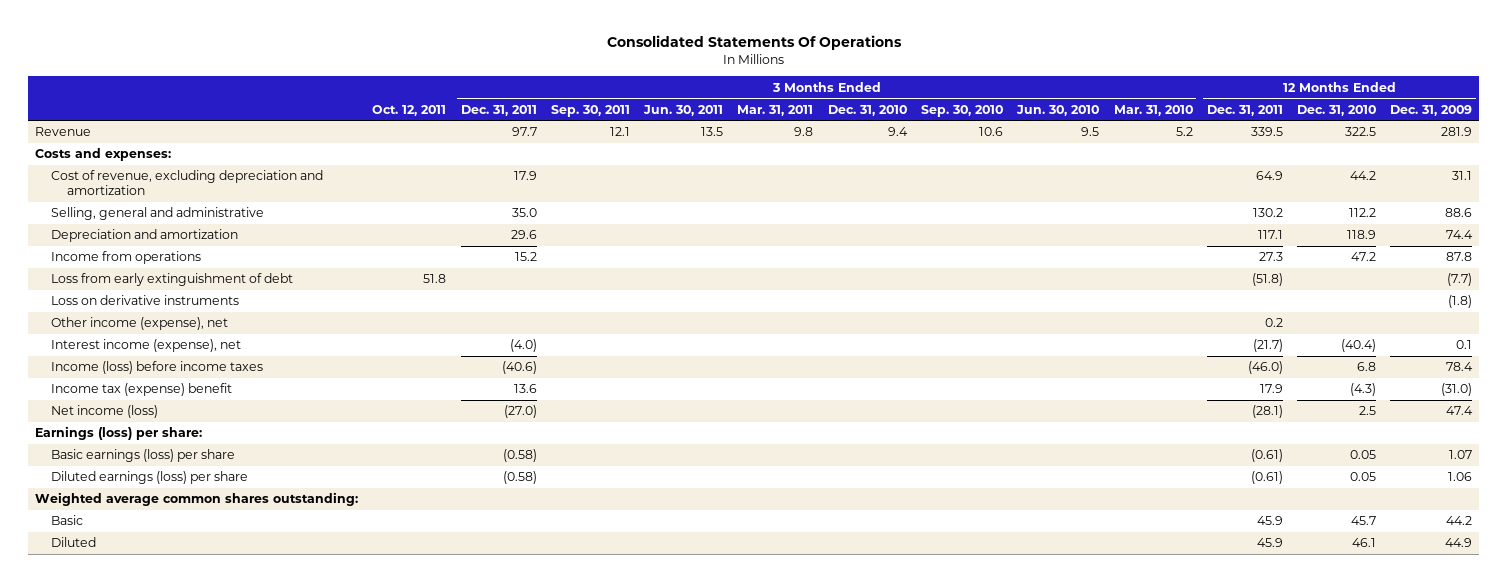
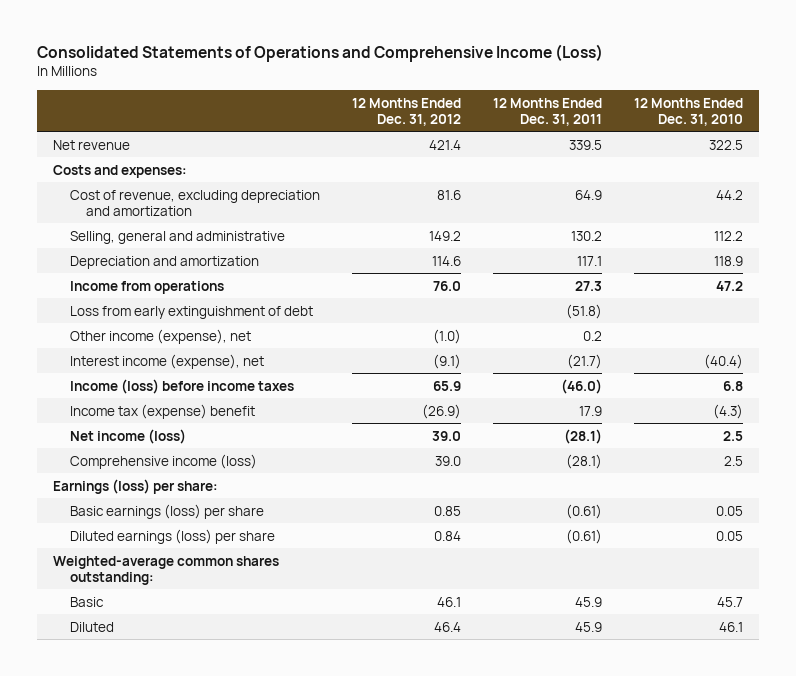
- Consolidated Statements Of Operations
+ Consolidated Statements of Operations and Comprehensive Income (Loss)
- | Oct. 12, 2011 | 3 Months Ended Dec. 31, 2011 | 3 Months Ended Sep. 30, 2011 | 3 Months Ended Jun. 30, 2011 | 3 Months Ended Mar. 31, 2011 | 3 Months Ended Dec. 31, 2010 | 3 Months Ended Sep. 30, 2010 | 3 Months Ended Jun. 30, 2010 | 3 Months Ended Mar. 31, 2010 | 12 Months Ended Dec. 31, 2011 | 12 Months Ended Dec. 31, 2010 | 12 Months Ended Dec. 31, 2009
+ | 12 Months Ended Dec. 31, 2012 | 12 Months Ended Dec. 31, 2011 | 12 Months Ended Dec. 31, 2010
- Revenue | | 97.7 | 12.1 | 13.5 | 9.8 | 9.4 | 10.6 | 9.5 | 5.2 | 339.5 | 322.5 | 281.9
+ Net revenue | 421.4 | 339.5 | 322.5
- Loss on derivative instruments | | | | | | | | | | | | (1.8)
+ Comprehensive income (loss) | 39.0 | (28.1) | 2.5
- Weighted average common shares outstanding:
+ Weighted-average common shares outstanding:

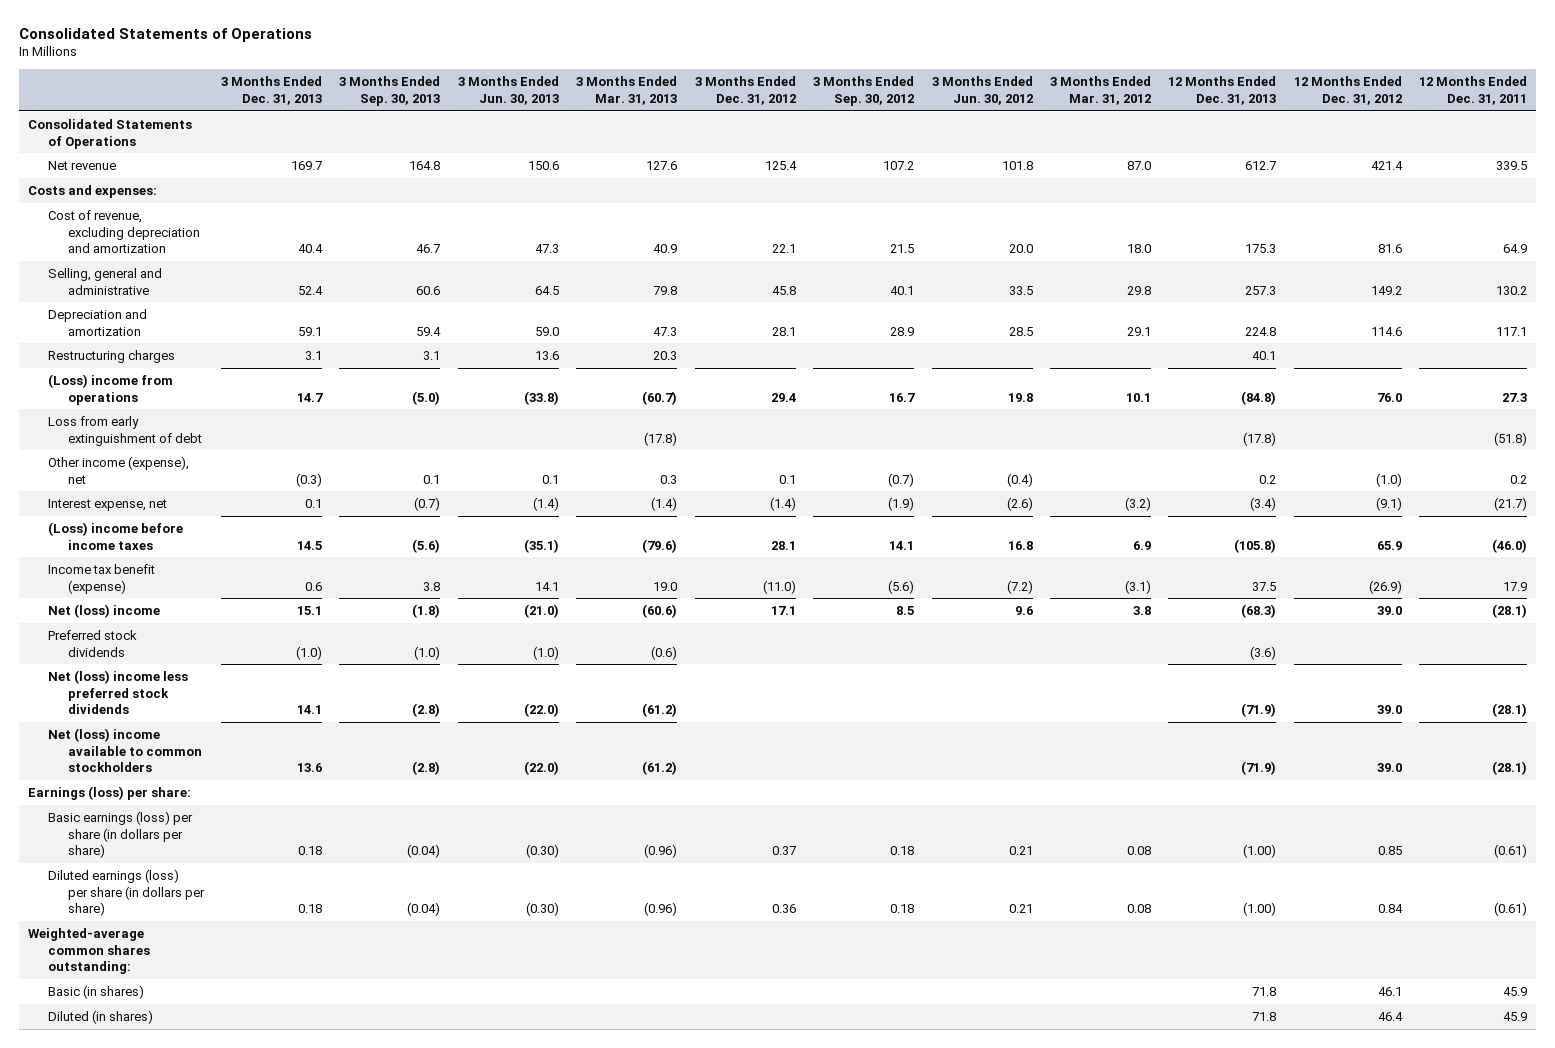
- Consolidated Statements of Operations and Comprehensive Income (Loss)
+ Consolidated Statements of Operations
- | 12 Months Ended Dec. 31, 2012 | 12 Months Ended Dec. 31, 2011 | 12 Months Ended Dec. 31, 2010
+ | 3 Months Ended Dec. 31, 2013 | 3 Months Ended Sep. 30, 2013 | 3 Months Ended Jun. 30, 2013 | 3 Months Ended Mar. 31, 2013 | 3 Months Ended Dec. 31, 2012 | 3 Months Ended Sep. 30, 2012 | 3 Months Ended Jun. 30, 2012 | 3 Months Ended Mar. 31, 2012 | 12 Months Ended Dec. 31, 2013 | 12 Months Ended Dec. 31, 2012 | 12 Months Ended Dec. 31, 2011
+ Consolidated Statements of Operations
- Income from operations | 76.0 | 27.3 | 47.2
+ Restructuring charges | 3.1 | 3.1 | 13.6 | 20.3 | | | | | 40.1 | |
+ (Loss) income from operations | 14.7 | (5.0) | (33.8) | (60.7) | 29.4 | 16.7 | 19.8 | 10.1 | (84.8) | 76.0 | 27.3
- Interest income (expense), net | (9.1) | (21.7) | (40.4)
- Income (loss) before income taxes | 65.9 | (46.0) | 6.8
- Income tax (expense) benefit | (26.9) | 17.9 | (4.3)
- Net income (loss) | 39.0 | (28.1) | 2.5
- Comprehensive income (loss) | 39.0 | (28.1) | 2.5
+ Interest expense, net | 0.1 | (0.7) | (1.4) | (1.4) | (1.4) | (1.9) | (2.6) | (3.2) | (3.4) | (9.1) | (21.7)
+ (Loss) income before income taxes | 14.5 | (5.6) | (35.1) | (79.6) | 28.1 | 14.1 | 16.8 | 6.9 | (105.8) | 65.9 | (46.0)
+ Income tax benefit (expense) | 0.6 | 3.8 | 14.1 | 19.0 | (11.0) | (5.6) | (7.2) | (3.1) | 37.5 | (26.9) | 17.9
+ Net (loss) income | 15.1 | (1.8) | (21.0) | (60.6) | 17.1 | 8.5 | 9.6 | 3.8 | (68.3) | 39.0 | (28.1)
+ Preferred stock dividends | (1.0) | (1.0) | (1.0) | (0.6) | | | | | (3.6) | |
+ Net (loss) income less preferred stock dividends | 14.1 | (2.8) | (22.0) | (61.2) | | | | | (71.9) | 39.0 | (28.1)
+ Net (loss) income available to common stockholders | 13.6 | (2.8) | (22.0) | (61.2) | | | | | (71.9) | 39.0 | (28.1)
- Basic earnings (loss) per share | 0.85 | (0.61) | 0.05
- Diluted earnings (loss) per share | 0.84 | (0.61) | 0.05
+ Basic earnings (loss) per share (in dollars per share) | 0.18 | (0.04) | (0.30) | (0.96) | 0.37 | 0.18 | 0.21 | 0.08 | (1.00) | 0.85 | (0.61)
+ Diluted earnings (loss) per share (in dollars per share) | 0.18 | (0.04) | (0.30) | (0.96) | 0.36 | 0.18 | 0.21 | 0.08 | (1.00) | 0.84 | (0.61)
- Basic | 46.1 | 45.9 | 45.7
- Diluted | 46.4 | 45.9 | 46.1
+ Basic (in shares) | | | | | | | | | 71.8 | 46.1 | 45.9
+ Diluted (in shares) | | | | | | | | | 71.8 | 46.4 | 45.9

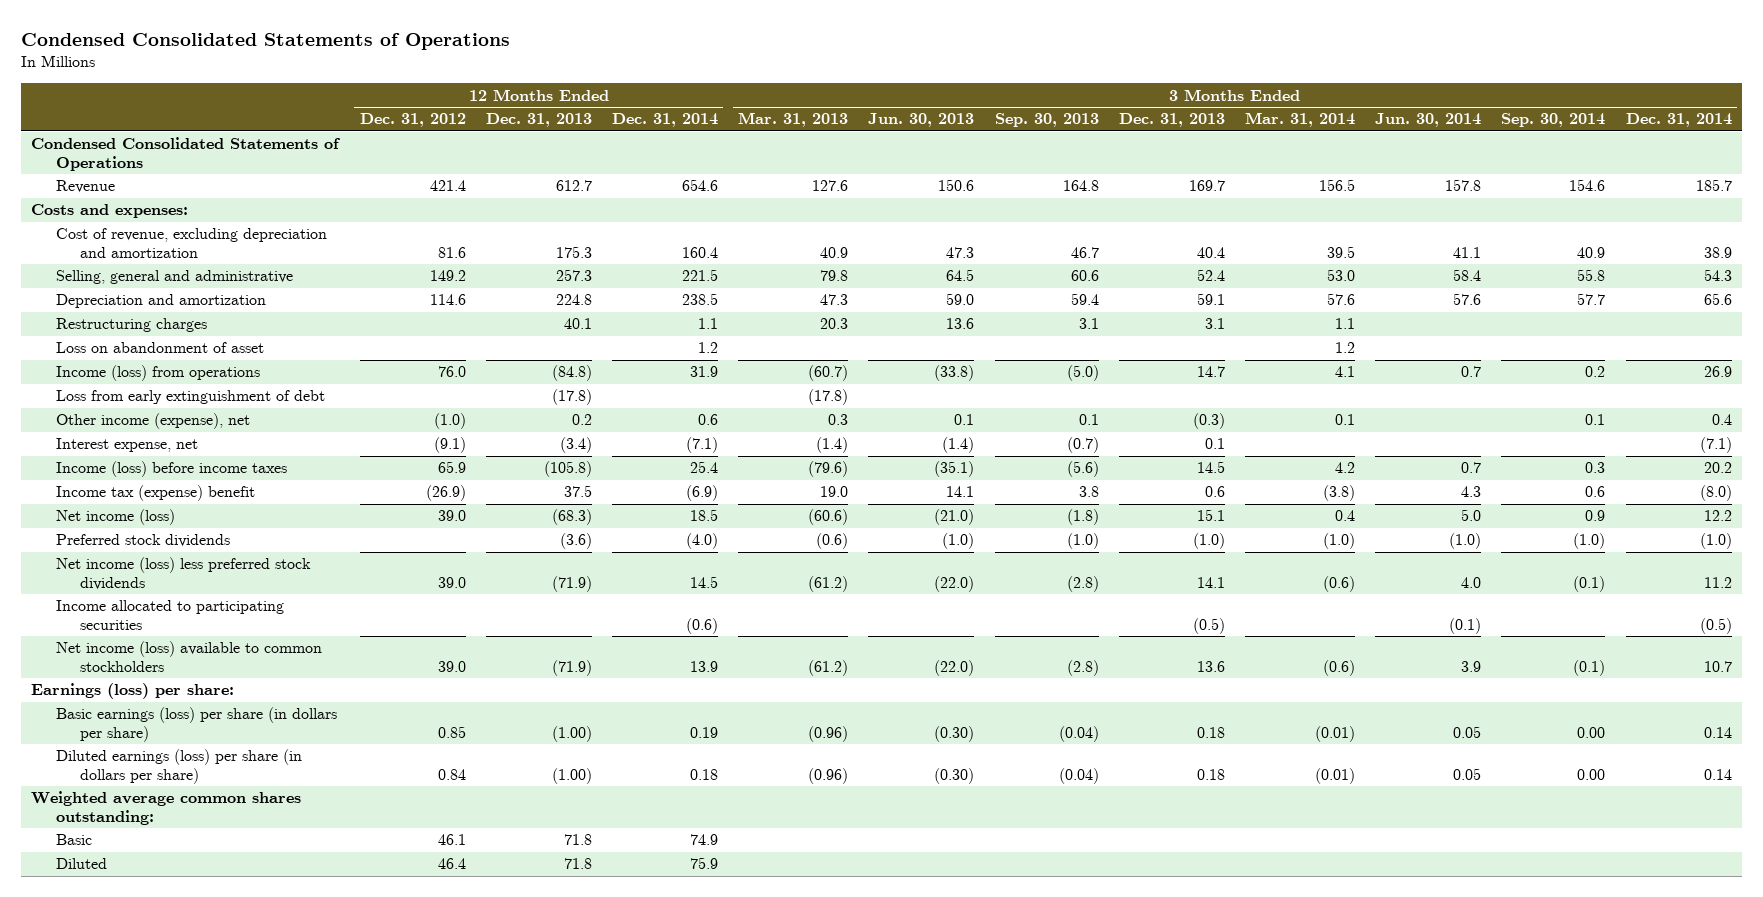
- Consolidated Statements of Operations
+ Condensed Consolidated Statements of Operations
- | 3 Months Ended Dec. 31, 2013 | 3 Months Ended Sep. 30, 2013 | 3 Months Ended Jun. 30, 2013 | 3 Months Ended Mar. 31, 2013 | 3 Months Ended Dec. 31, 2012 | 3 Months Ended Sep. 30, 2012 | 3 Months Ended Jun. 30, 2012 | 3 Months Ended Mar. 31, 2012 | 12 Months Ended Dec. 31, 2013 | 12 Months Ended Dec. 31, 2012 | 12 Months Ended Dec. 31, 2011
+ | 12 Months Ended Dec. 31, 2012 | 12 Months Ended Dec. 31, 2013 | 12 Months Ended Dec. 31, 2014 | 3 Months Ended Mar. 31, 2013 | 3 Months Ended Jun. 30, 2013 | 3 Months Ended Sep. 30, 2013 | 3 Months Ended Dec. 31, 2013 | 3 Months Ended Mar. 31, 2014 | 3 Months Ended Jun. 30, 2014 | 3 Months Ended Sep. 30, 2014 | 3 Months Ended Dec. 31, 2014
- Consolidated Statements of Operations
- Net revenue | 169.7 | 164.8 | 150.6 | 127.6 | 125.4 | 107.2 | 101.8 | 87.0 | 612.7 | 421.4 | 339.5
+ Condensed Consolidated Statements of Operations
+ Revenue | 421.4 | 612.7 | 654.6 | 127.6 | 150.6 | 164.8 | 169.7 | 156.5 | 157.8 | 154.6 | 185.7
- (Loss) income from operations | 14.7 | (5.0) | (33.8) | (60.7) | 29.4 | 16.7 | 19.8 | 10.1 | (84.8) | 76.0 | 27.3
+ Loss on abandonment of asset | | | 1.2 | | | | | 1.2 | | |
+ Income (loss) from operations | 76.0 | (84.8) | 31.9 | (60.7) | (33.8) | (5.0) | 14.7 | 4.1 | 0.7 | 0.2 | 26.9
- (Loss) income before income taxes | 14.5 | (5.6) | (35.1) | (79.6) | 28.1 | 14.1 | 16.8 | 6.9 | (105.8) | 65.9 | (46.0)
- Income tax benefit (expense) | 0.6 | 3.8 | 14.1 | 19.0 | (11.0) | (5.6) | (7.2) | (3.1) | 37.5 | (26.9) | 17.9
- Net (loss) income | 15.1 | (1.8) | (21.0) | (60.6) | 17.1 | 8.5 | 9.6 | 3.8 | (68.3) | 39.0 | (28.1)
+ Income (loss) before income taxes | 65.9 | (105.8) | 25.4 | (79.6) | (35.1) | (5.6) | 14.5 | 4.2 | 0.7 | 0.3 | 20.2
+ Income tax (expense) benefit | (26.9) | 37.5 | (6.9) | 19.0 | 14.1 | 3.8 | 0.6 | (3.8) | 4.3 | 0.6 | (8.0)
+ Net income (loss) | 39.0 | (68.3) | 18.5 | (60.6) | (21.0) | (1.8) | 15.1 | 0.4 | 5.0 | 0.9 | 12.2
- Net (loss) income less preferred stock dividends | 14.1 | (2.8) | (22.0) | (61.2) | | | | | (71.9) | 39.0 | (28.1)
- Net (loss) income available to common stockholders | 13.6 | (2.8) | (22.0) | (61.2) | | | | | (71.9) | 39.0 | (28.1)
+ Net income (loss) less preferred stock dividends | 39.0 | (71.9) | 14.5 | (61.2) | (22.0) | (2.8) | 14.1 | (0.6) | 4.0 | (0.1) | 11.2
+ Income allocated to participating securities | | | (0.6) | | | | (0.5) | | (0.1) | | (0.5)
+ Net income (loss) available to common stockholders | 39.0 | (71.9) | 13.9 | (61.2) | (22.0) | (2.8) | 13.6 | (0.6) | 3.9 | (0.1) | 10.7
- Weighted-average common shares outstanding:
- Basic (in shares) | | | | | | | | | 71.8 | 46.1 | 45.9
- Diluted (in shares) | | | | | | | | | 71.8 | 46.4 | 45.9
+ Weighted average common shares outstanding:
+ Basic | 46.1 | 71.8 | 74.9 | | | | | | | |
+ Diluted | 46.4 | 71.8 | 75.9 | | | | | | | |

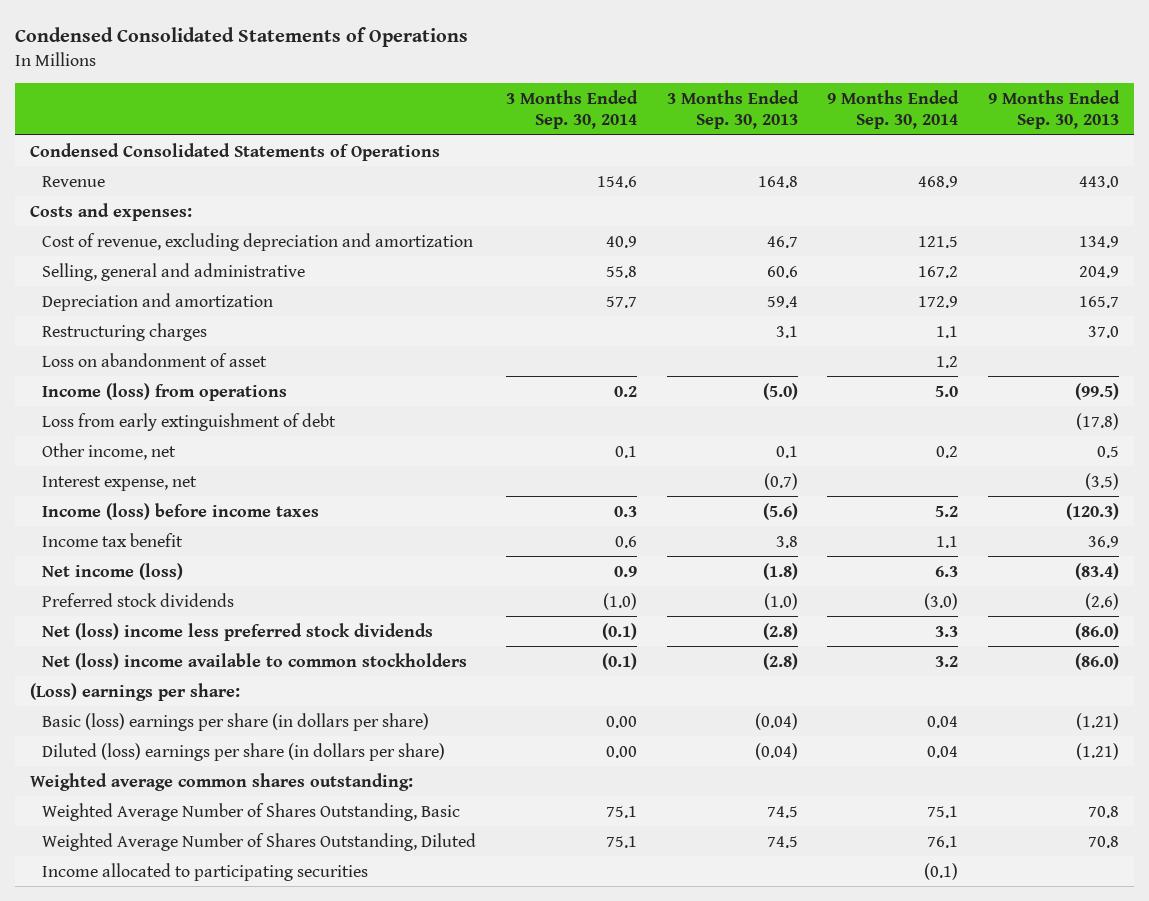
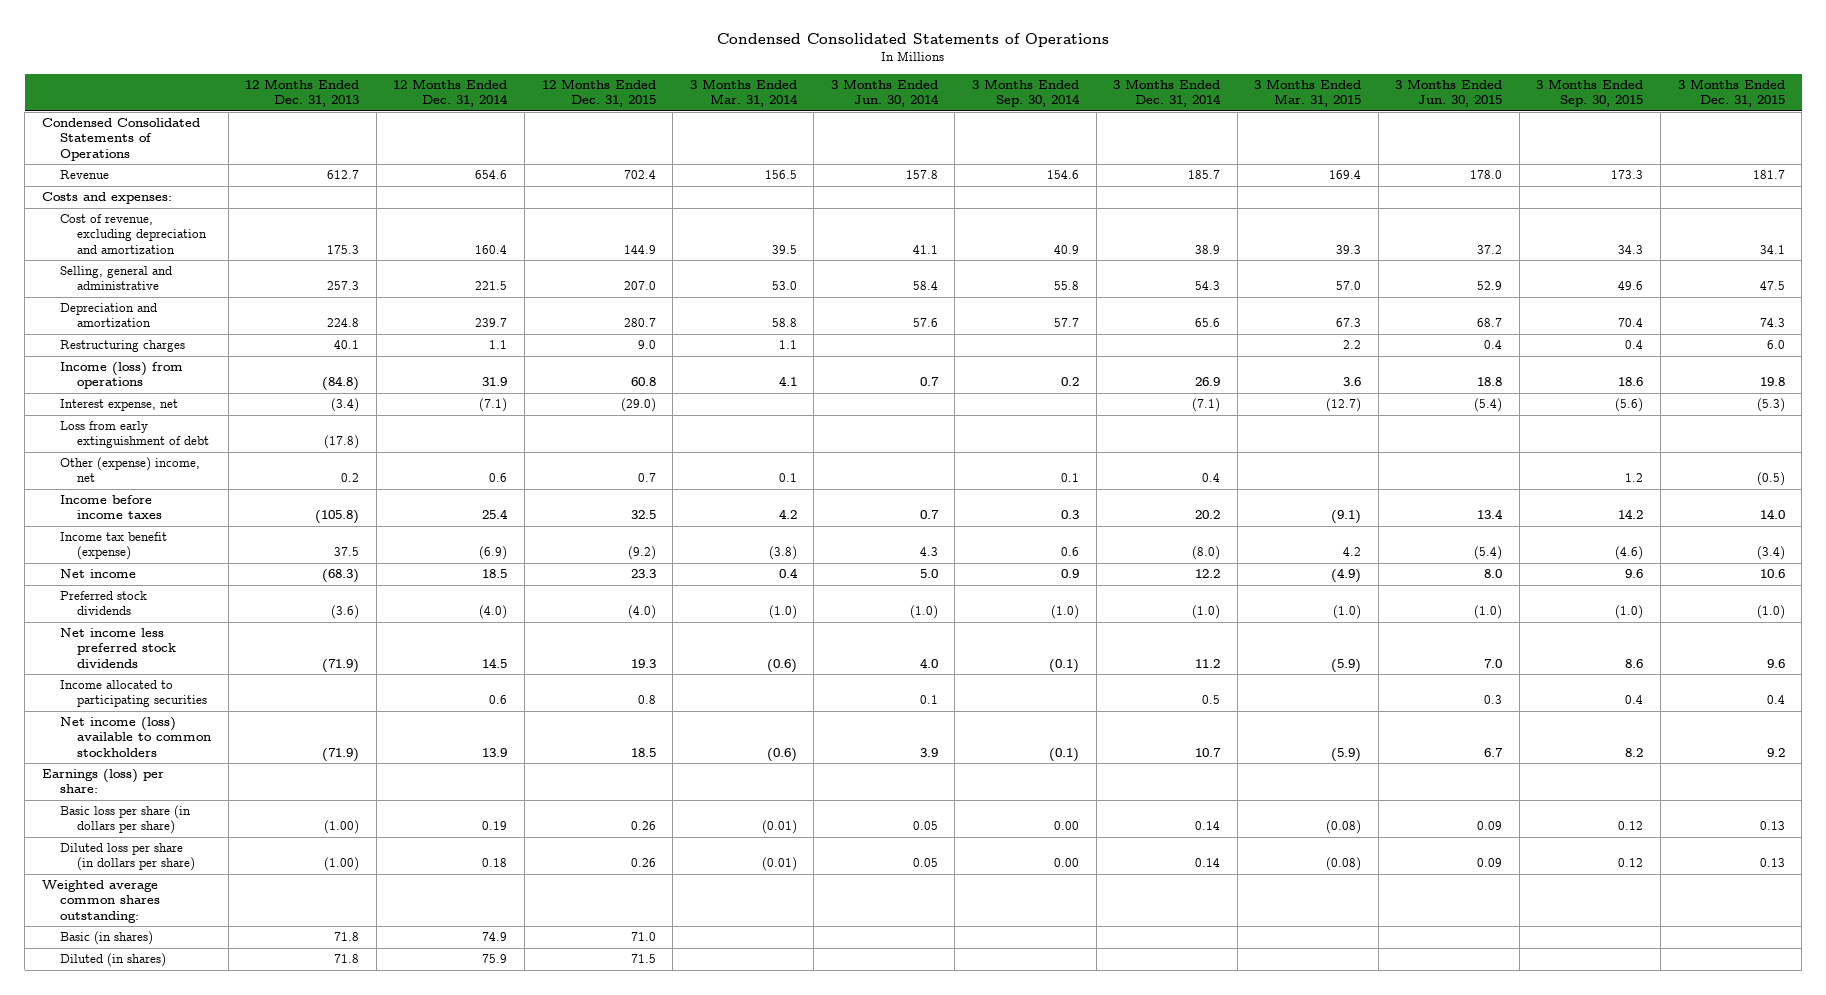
- | 3 Months Ended Sep. 30, 2014 | 3 Months Ended Sep. 30, 2013 | 9 Months Ended Sep. 30, 2014 | 9 Months Ended Sep. 30, 2013
+ | 12 Months Ended Dec. 31, 2013 | 12 Months Ended Dec. 31, 2014 | 12 Months Ended Dec. 31, 2015 | 3 Months Ended Mar. 31, 2014 | 3 Months Ended Jun. 30, 2014 | 3 Months Ended Sep. 30, 2014 | 3 Months Ended Dec. 31, 2014 | 3 Months Ended Mar. 31, 2015 | 3 Months Ended Jun. 30, 2015 | 3 Months Ended Sep. 30, 2015 | 3 Months Ended Dec. 31, 2015
- Loss on abandonment of asset | | | 1.2 |
- Other income, net | 0.1 | 0.1 | 0.2 | 0.5
- Income (loss) before income taxes | 0.3 | (5.6) | 5.2 | (120.3)
- Income tax benefit | 0.6 | 3.8 | 1.1 | 36.9
- Net income (loss) | 0.9 | (1.8) | 6.3 | (83.4)
moved down: Loss from early extinguishment of debt | (17.8) | | | | | | | | | |
+ Other (expense) income, net | 0.2 | 0.6 | 0.7 | 0.1 | | 0.1 | 0.4 | | | 1.2 | (0.5)
+ Income before income taxes | (105.8) | 25.4 | 32.5 | 4.2 | 0.7 | 0.3 | 20.2 | (9.1) | 13.4 | 14.2 | 14.0
+ Income tax benefit (expense) | 37.5 | (6.9) | (9.2) | (3.8) | 4.3 | 0.6 | (8.0) | 4.2 | (5.4) | (4.6) | (3.4)
+ Net income | (68.3) | 18.5 | 23.3 | 0.4 | 5.0 | 0.9 | 12.2 | (4.9) | 8.0 | 9.6 | 10.6
- Net (loss) income less preferred stock dividends | (0.1) | (2.8) | 3.3 | (86.0)
- Net (loss) income available to common stockholders | (0.1) | (2.8) | 3.2 | (86.0)
- (Loss) earnings per share:
- Basic (loss) earnings per share (in dollars per share) | 0.00 | (0.04) | 0.04 | (1.21)
- Diluted (loss) earnings per share (in dollars per share) | 0.00 | (0.04) | 0.04 | (1.21)
- Weighted Average Number of Shares Outstanding, Basic | 75.1 | 74.5 | 75.1 | 70.8
- Weighted Average Number of Shares Outstanding, Diluted | 75.1 | 74.5 | 76.1 | 70.8
+ Net income less preferred stock dividends | (71.9) | 14.5 | 19.3 | (0.6) | 4.0 | (0.1) | 11.2 | (5.9) | 7.0 | 8.6 | 9.6
+ Net income (loss) available to common stockholders | (71.9) | 13.9 | 18.5 | (0.6) | 3.9 | (0.1) | 10.7 | (5.9) | 6.7 | 8.2 | 9.2
+ Earnings (loss) per share:
+ Basic loss per share (in dollars per share) | (1.00) | 0.19 | 0.26 | (0.01) | 0.05 | 0.00 | 0.14 | (0.08) | 0.09 | 0.12 | 0.13
+ Diluted loss per share (in dollars per share) | (1.00) | 0.18 | 0.26 | (0.01) | 0.05 | 0.00 | 0.14 | (0.08) | 0.09 | 0.12 | 0.13
moved down: Weighted average common shares outstanding:
+ Basic (in shares) | 71.8 | 74.9 | 71.0 | | | | | | | |
+ Diluted (in shares) | 71.8 | 75.9 | 71.5 | | | | | | | |

